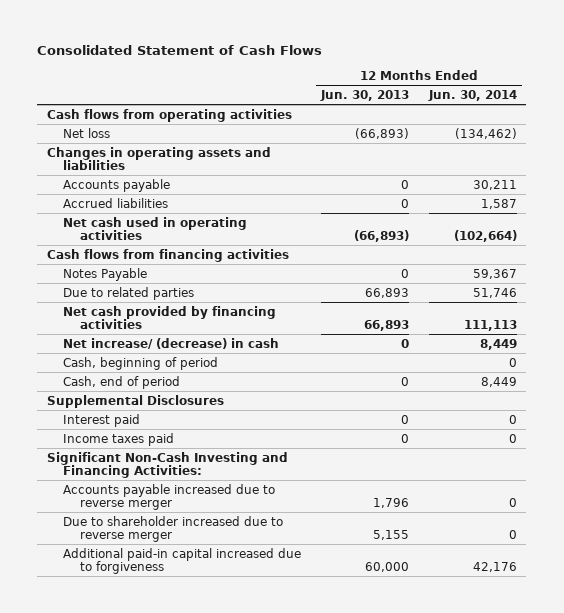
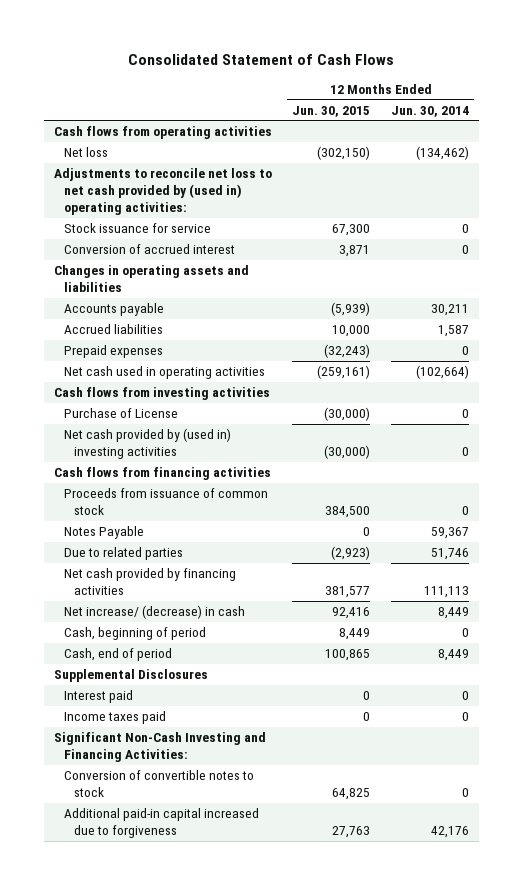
- | 12 Months Ended Jun. 30, 2013 | 12 Months Ended Jun. 30, 2014
+ | 12 Months Ended Jun. 30, 2015 | 12 Months Ended Jun. 30, 2014
+ Adjustments to reconcile net loss to net cash provided by (used in) operating activities:
+ Stock issuance for service | 67,300 | 0
+ Conversion of accrued interest | 3,871 | 0
+ Prepaid expenses | (32,243) | 0
+ Cash flows from investing activities
+ Purchase of License | (30,000) | 0
+ Net cash provided by (used in) investing activities | (30,000) | 0
+ Proceeds from issuance of common stock | 384,500 | 0
- Accounts payable increased due to reverse merger | 1,796 | 0
- Due to shareholder increased due to reverse merger | 5,155 | 0
+ Conversion of convertible notes to stock | 64,825 | 0

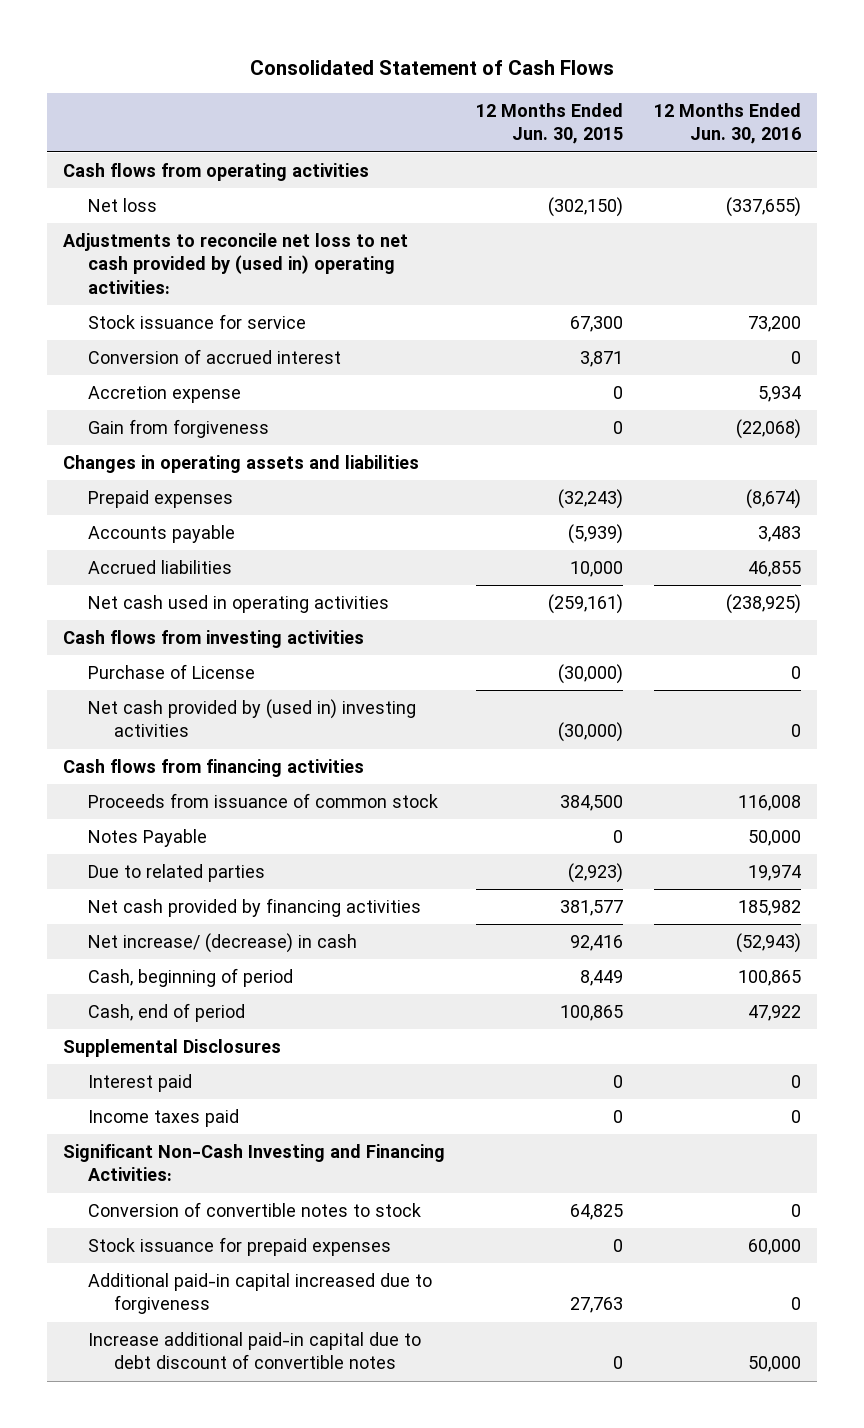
- | 12 Months Ended Jun. 30, 2015 | 12 Months Ended Jun. 30, 2014
+ | 12 Months Ended Jun. 30, 2015 | 12 Months Ended Jun. 30, 2016
+ Accretion expense | 0 | 5,934
+ Gain from forgiveness | 0 | (22,068)
moved up: Prepaid expenses | (32,243) | (8,674)
+ Stock issuance for prepaid expenses | 0 | 60,000
+ Increase additional paid-in capital due to debt discount of convertible notes | 0 | 50,000

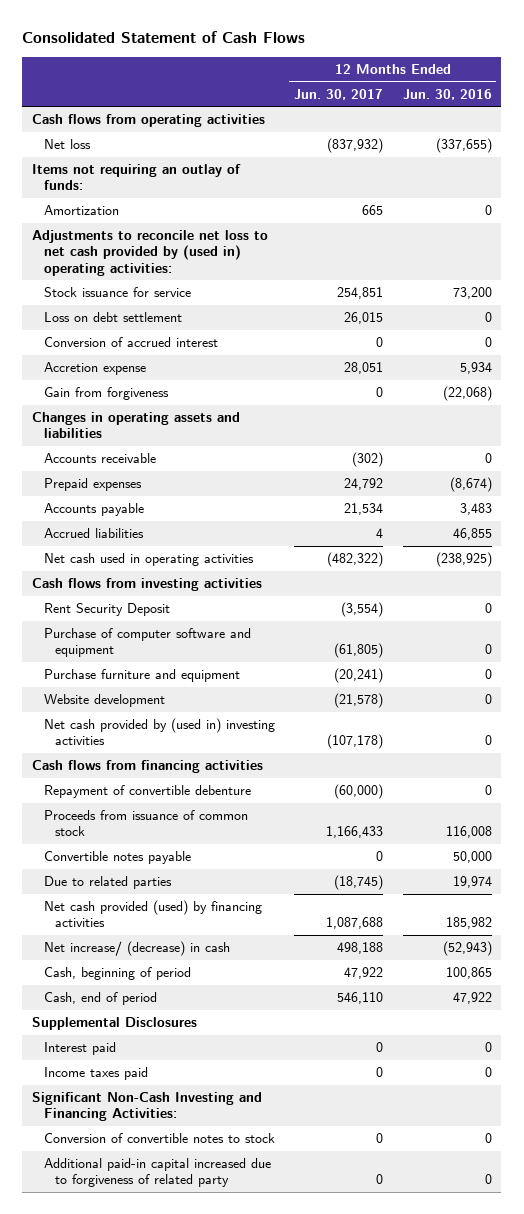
- | 12 Months Ended Jun. 30, 2015 | 12 Months Ended Jun. 30, 2016
+ | 12 Months Ended Jun. 30, 2017 | 12 Months Ended Jun. 30, 2016
+ Items not requiring an outlay of funds:
+ Amortization | 665 | 0
+ Loss on debt settlement | 26,015 | 0
+ Accounts receivable | (302) | 0
- Purchase of License | (30,000) | 0
+ Rent Security Deposit | (3,554) | 0
+ Purchase of computer software and equipment | (61,805) | 0
+ Purchase furniture and equipment | (20,241) | 0
+ Website development | (21,578) | 0
+ Repayment of convertible debenture | (60,000) | 0
- Notes Payable | 0 | 50,000
+ Convertible notes payable | 0 | 50,000
- Net cash provided by financing activities | 381,577 | 185,982
+ Net cash provided (used) by financing activities | 1,087,688 | 185,982
- Stock issuance for prepaid expenses | 0 | 60,000
- Additional paid-in capital increased due to forgiveness | 27,763 | 0
- Increase additional paid-in capital due to debt discount of convertible notes | 0 | 50,000
+ Additional paid-in capital increased due to forgiveness of related party | 0 | 0

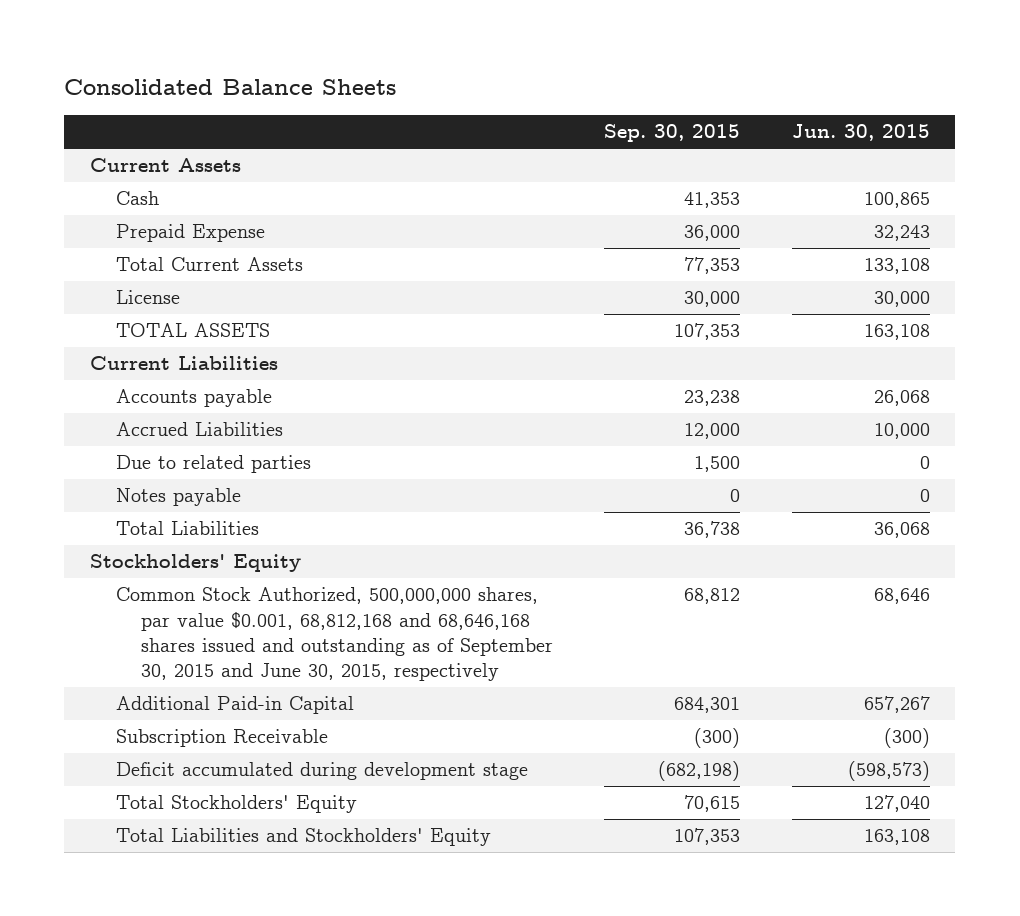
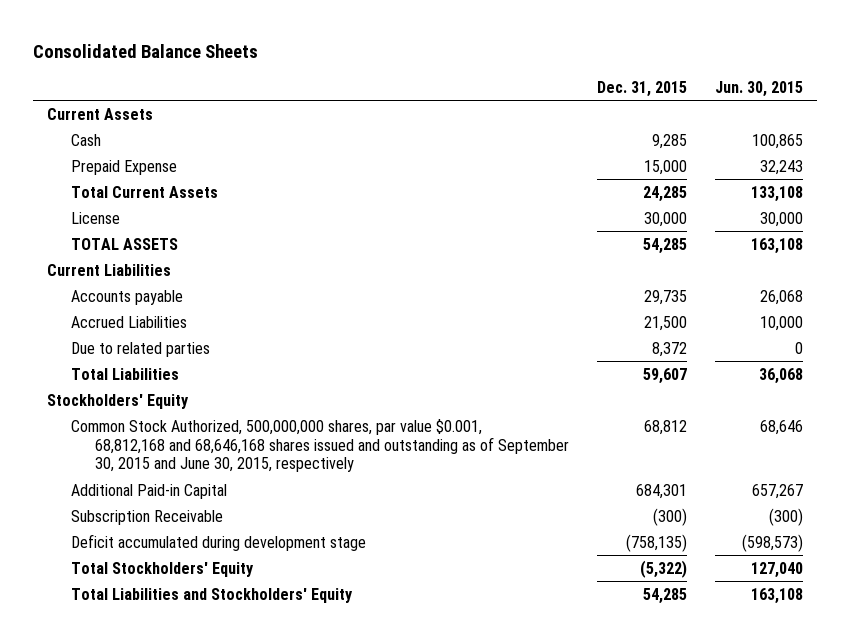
- | Sep. 30, 2015 | Jun. 30, 2015
+ | Dec. 31, 2015 | Jun. 30, 2015
- Notes payable | 0 | 0

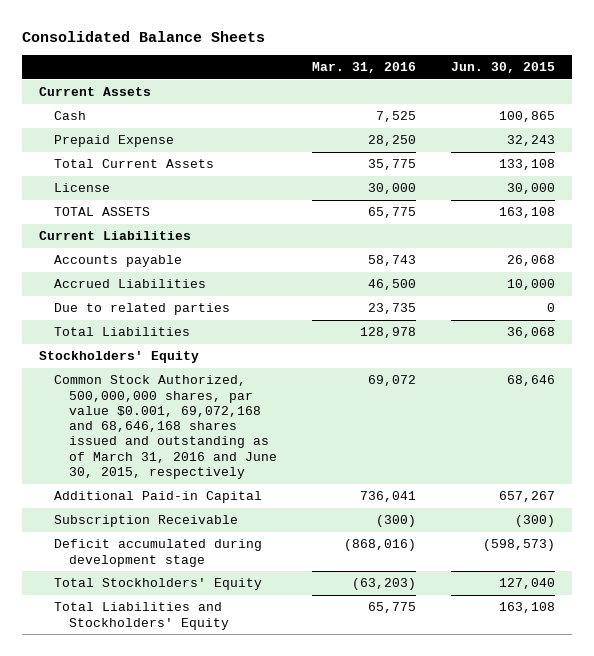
- | Dec. 31, 2015 | Jun. 30, 2015
+ | Mar. 31, 2016 | Jun. 30, 2015
- Common Stock Authorized, 500,000,000 shares, par value $0.001, 68,812,168 and 68,646,168 shares issued and outstanding as of September 30, 2015 and June 30, 2015, respectively | 68,812 | 68,646
+ Common Stock Authorized, 500,000,000 shares, par value $0.001, 69,072,168 and 68,646,168 shares issued and outstanding as of March 31, 2016 and June 30, 2015, respectively | 69,072 | 68,646

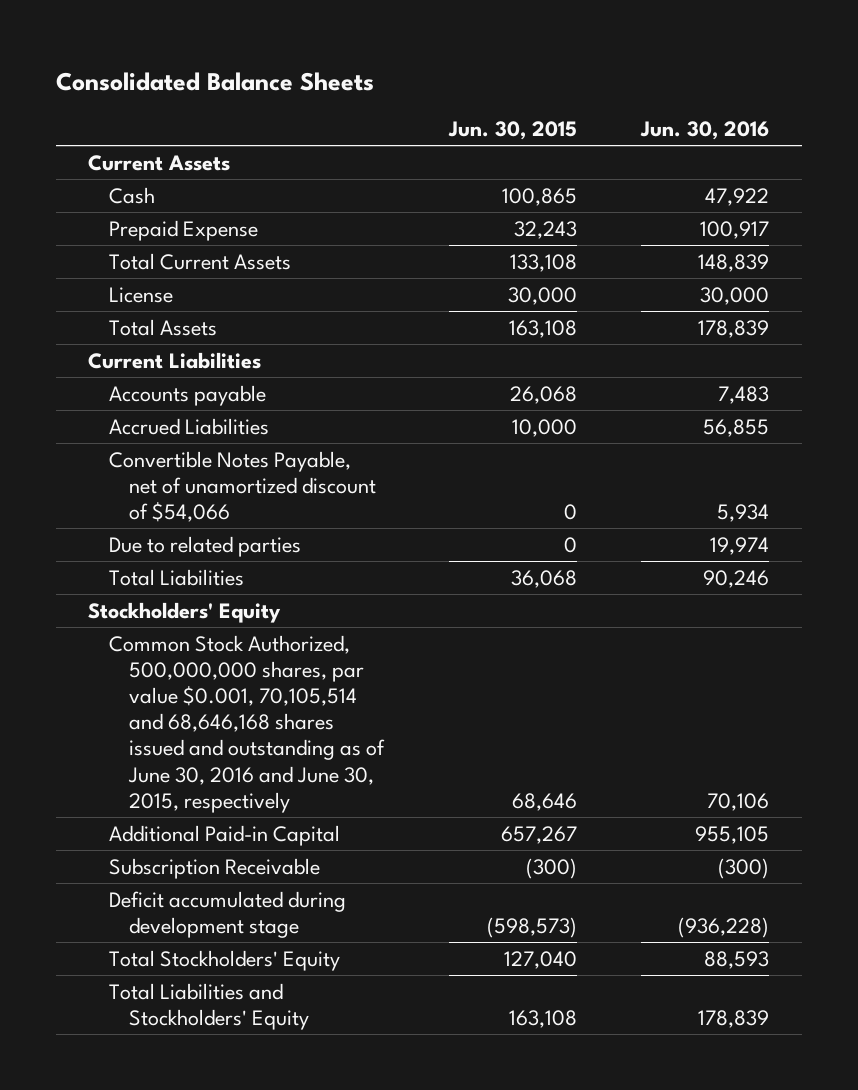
- | Mar. 31, 2016 | Jun. 30, 2015
+ | Jun. 30, 2015 | Jun. 30, 2016
- TOTAL ASSETS | 65,775 | 163,108
+ Total Assets | 163,108 | 178,839
+ Convertible Notes Payable, net of unamortized discount of $54,066 | 0 | 5,934
- Common Stock Authorized, 500,000,000 shares, par value $0.001, 69,072,168 and 68,646,168 shares issued and outstanding as of March 31, 2016 and June 30, 2015, respectively | 69,072 | 68,646
+ Common Stock Authorized, 500,000,000 shares, par value $0.001, 70,105,514 and 68,646,168 shares issued and outstanding as of June 30, 2016 and June 30, 2015, respectively | 68,646 | 70,106

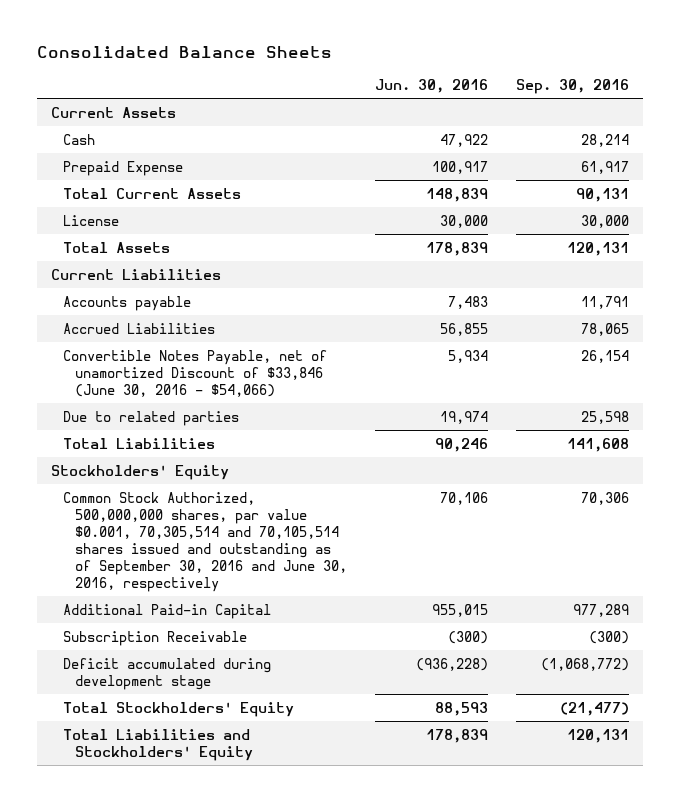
- | Jun. 30, 2015 | Jun. 30, 2016
+ | Jun. 30, 2016 | Sep. 30, 2016
- Convertible Notes Payable, net of unamortized discount of $54,066 | 0 | 5,934
+ Convertible Notes Payable, net of unamortized Discount of $33,846 (June 30, 2016 - $54,066) | 5,934 | 26,154
- Common Stock Authorized, 500,000,000 shares, par value $0.001, 70,105,514 and 68,646,168 shares issued and outstanding as of June 30, 2016 and June 30, 2015, respectively | 68,646 | 70,106
- Additional Paid-in Capital | 657,267 | 955,105
+ Common Stock Authorized, 500,000,000 shares, par value $0.001, 70,305,514 and 70,105,514 shares issued and outstanding as of September 30, 2016 and June 30, 2016, respectively | 70,106 | 70,306
+ Additional Paid-in Capital | 955,015 | 977,289

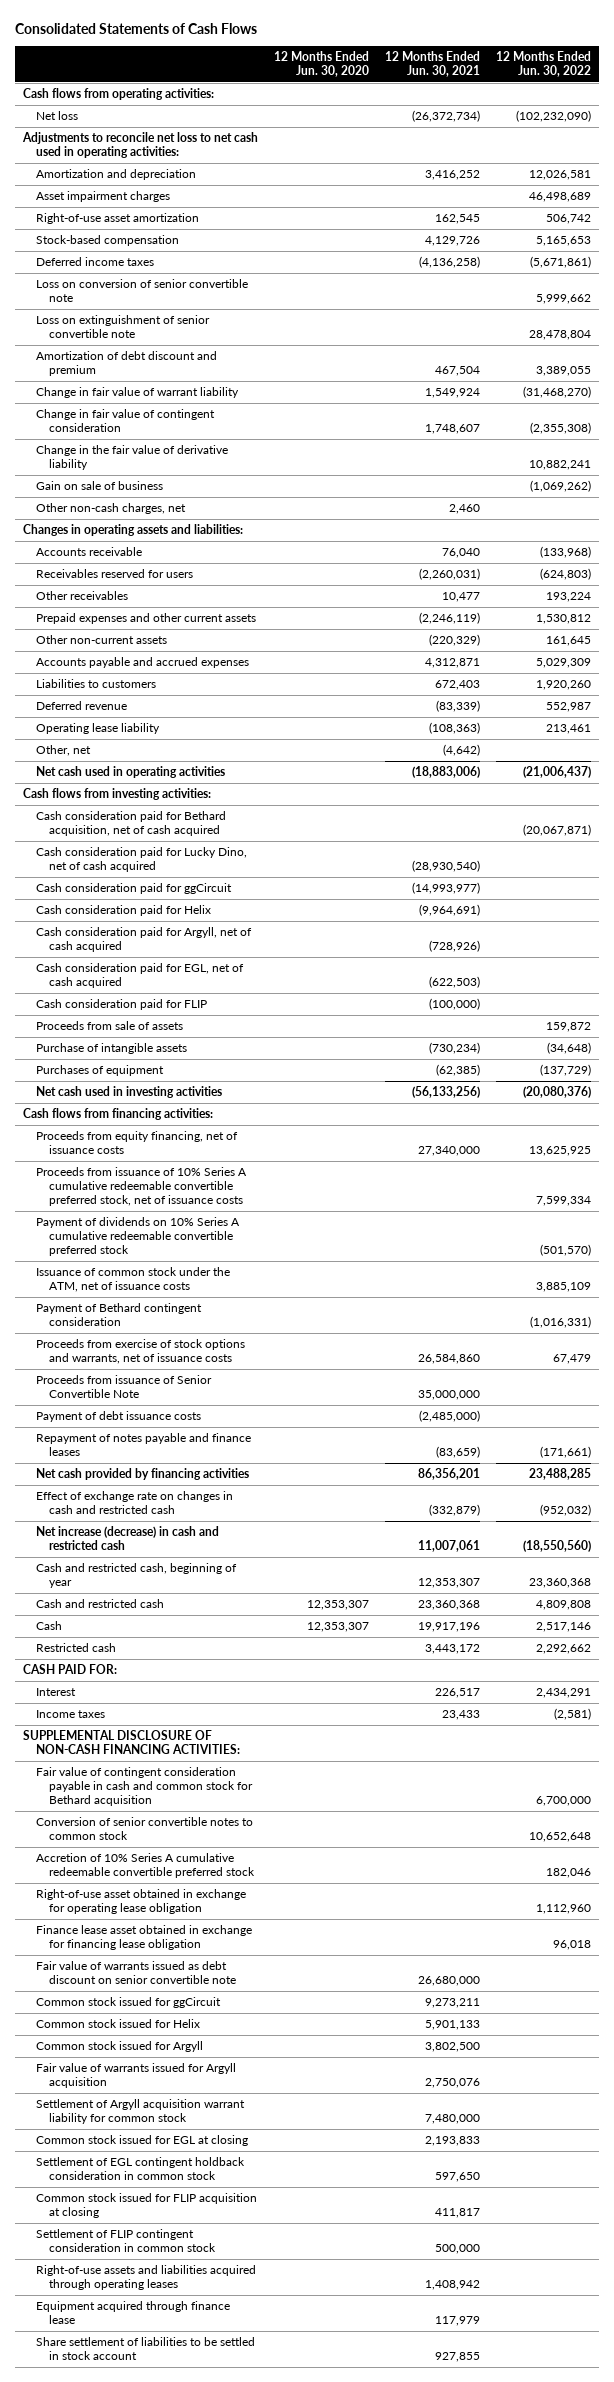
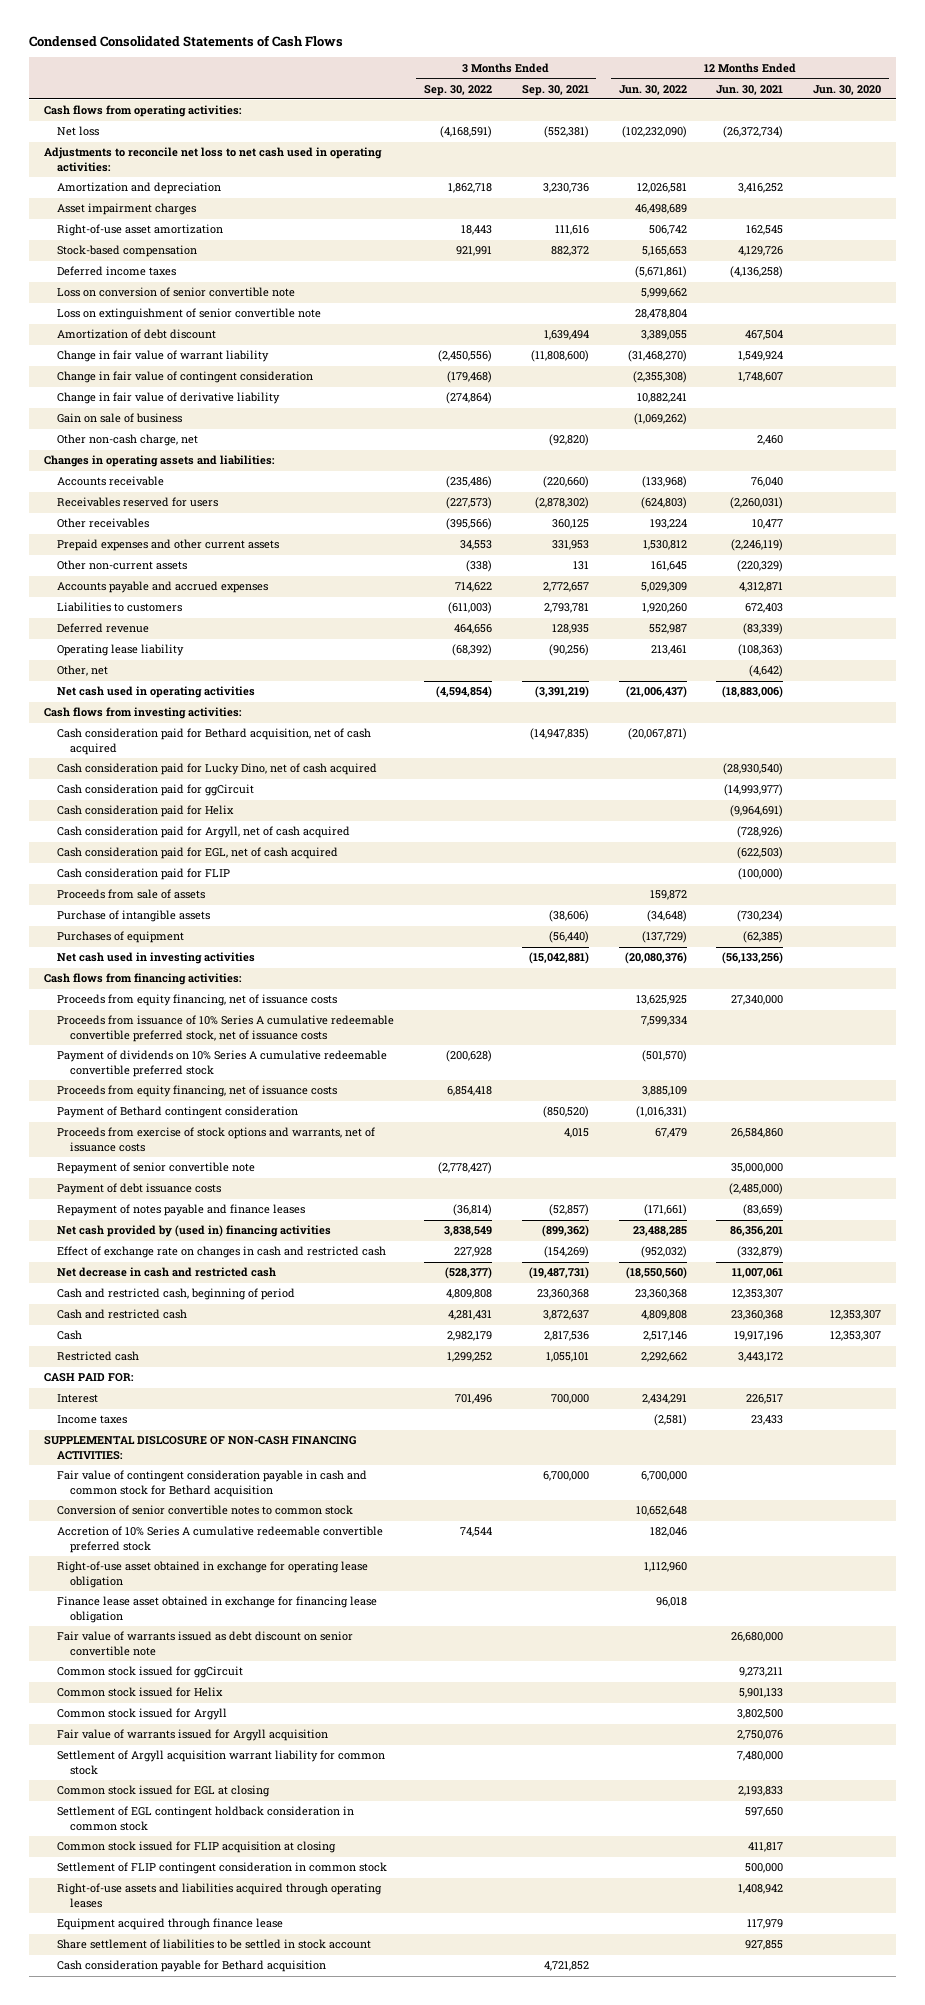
- Consolidated Statements of Cash Flows
+ Condensed Consolidated Statements of Cash Flows
- | 12 Months Ended Jun. 30, 2020 | 12 Months Ended Jun. 30, 2021 | 12 Months Ended Jun. 30, 2022
+ | 3 Months Ended Sep. 30, 2022 | 3 Months Ended Sep. 30, 2021 | 12 Months Ended Jun. 30, 2022 | 12 Months Ended Jun. 30, 2021 | 12 Months Ended Jun. 30, 2020
- Amortization of debt discount and premium | | 467,504 | 3,389,055
+ Amortization of debt discount | | 1,639,494 | 3,389,055 | 467,504 |
- Change in the fair value of derivative liability | | | 10,882,241
+ Change in fair value of derivative liability | (274,864) | | 10,882,241 | |
- Other non-cash charges, net | | 2,460 |
+ Other non-cash charge, net | | (92,820) | | 2,460 |
- Issuance of common stock under the ATM, net of issuance costs | | | 3,885,109
+ Proceeds from equity financing, net of issuance costs | 6,854,418 | | 3,885,109 | |
- Proceeds from issuance of Senior Convertible Note | | 35,000,000 |
+ Repayment of senior convertible note | (2,778,427) | | | 35,000,000 |
- Net cash provided by financing activities | | 86,356,201 | 23,488,285
+ Net cash provided by (used in) financing activities | 3,838,549 | (899,362) | 23,488,285 | 86,356,201 |
- Net increase (decrease) in cash and restricted cash | | 11,007,061 | (18,550,560)
- Cash and restricted cash, beginning of year | | 12,353,307 | 23,360,368
+ Net decrease in cash and restricted cash | (528,377) | (19,487,731) | (18,550,560) | 11,007,061 |
+ Cash and restricted cash, beginning of period | 4,809,808 | 23,360,368 | 23,360,368 | 12,353,307 |
- SUPPLEMENTAL DISCLOSURE OF NON-CASH FINANCING ACTIVITIES:
+ SUPPLEMENTAL DISLCOSURE OF NON-CASH FINANCING ACTIVITIES:
+ Cash consideration payable for Bethard acquisition | | 4,721,852 | | |

